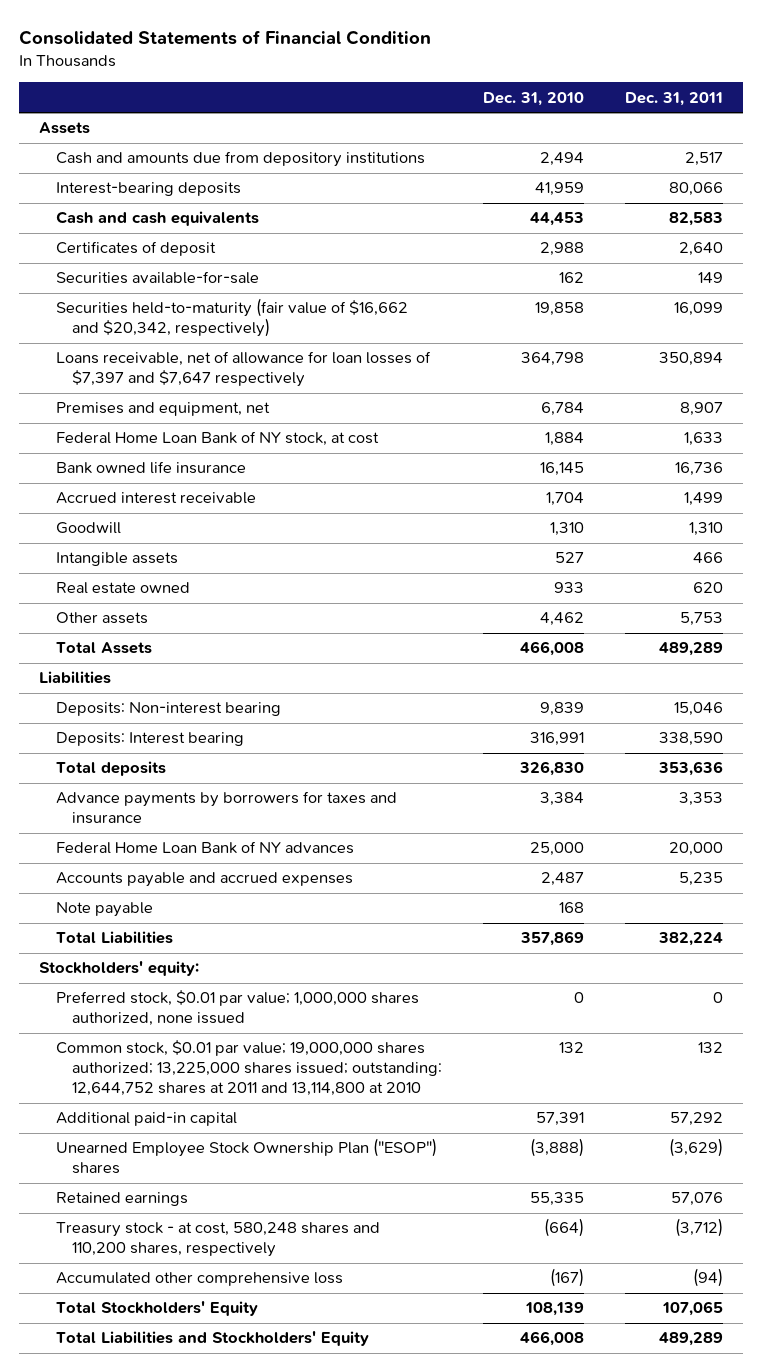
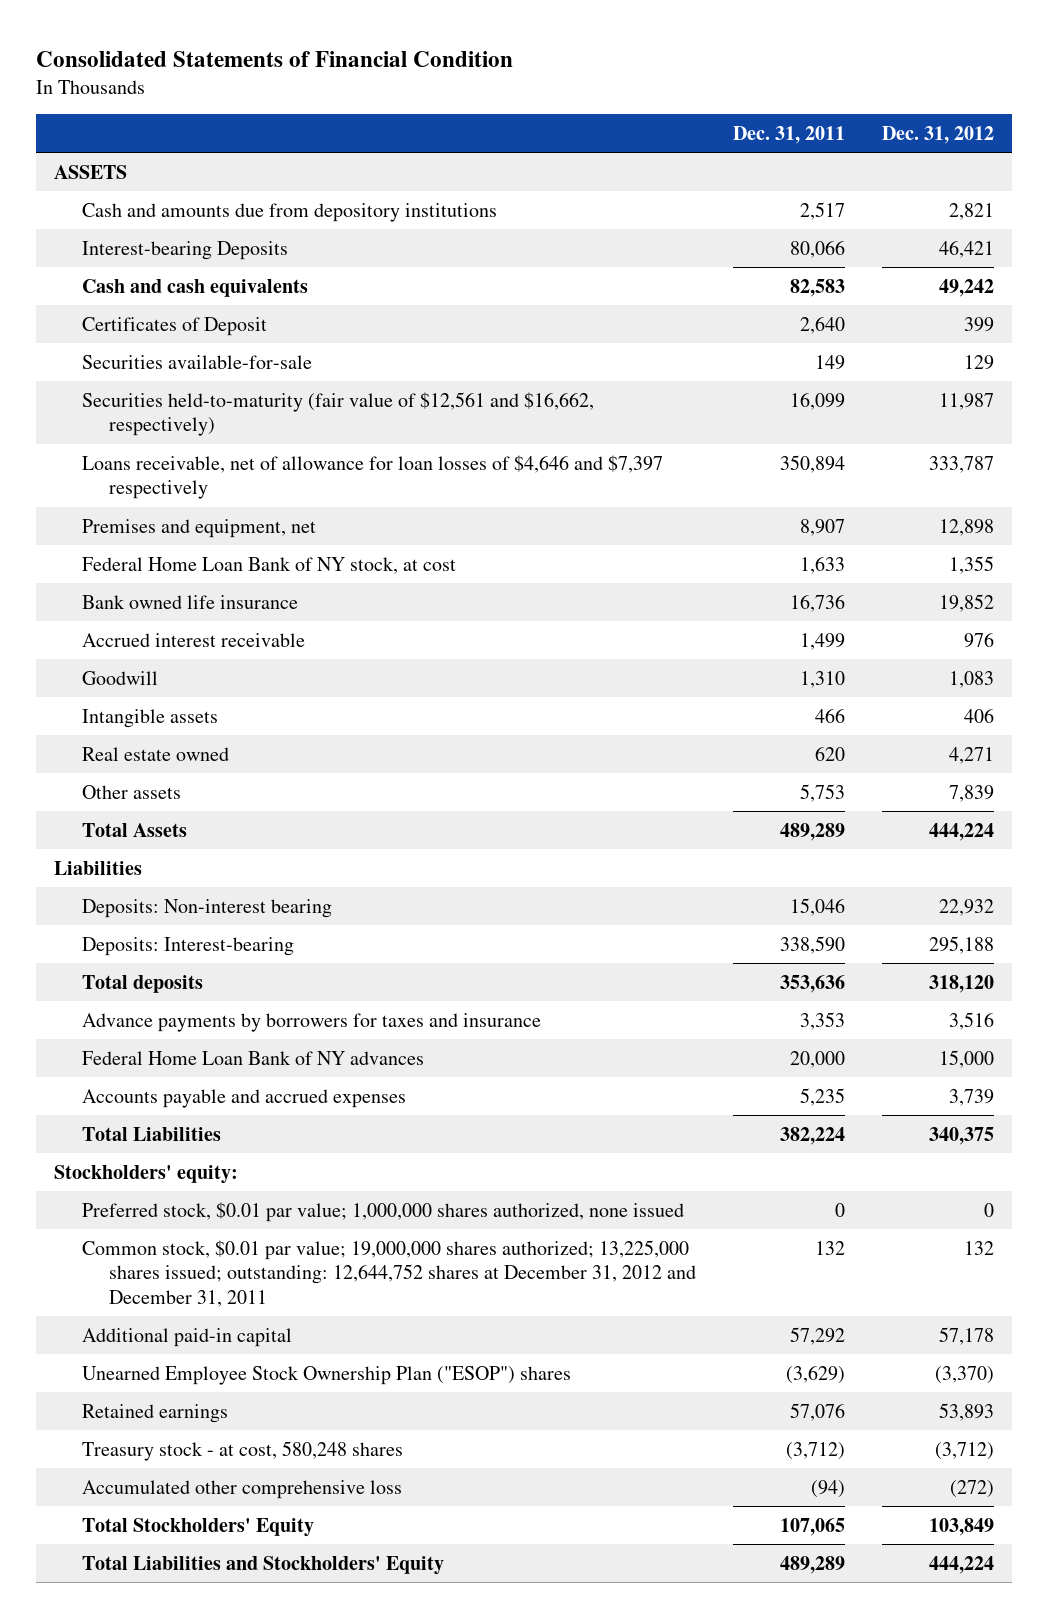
- | Dec. 31, 2010 | Dec. 31, 2011
+ | Dec. 31, 2011 | Dec. 31, 2012
- Assets
+ ASSETS
- Interest-bearing deposits | 41,959 | 80,066
+ Interest-bearing Deposits | 80,066 | 46,421
- Certificates of deposit | 2,988 | 2,640
+ Certificates of Deposit | 2,640 | 399
- Securities held-to-maturity (fair value of $16,662 and $20,342, respectively) | 19,858 | 16,099
- Loans receivable, net of allowance for loan losses of $7,397 and $7,647 respectively | 364,798 | 350,894
+ Securities held-to-maturity (fair value of $12,561 and $16,662, respectively) | 16,099 | 11,987
+ Loans receivable, net of allowance for loan losses of $4,646 and $7,397 respectively | 350,894 | 333,787
- Deposits: Interest bearing | 316,991 | 338,590
+ Deposits: Interest-bearing | 338,590 | 295,188
- Note payable | 168 |
- Common stock, $0.01 par value; 19,000,000 shares authorized; 13,225,000 shares issued; outstanding: 12,644,752 shares at 2011 and 13,114,800 at 2010 | 132 | 132
+ Common stock, $0.01 par value; 19,000,000 shares authorized; 13,225,000 shares issued; outstanding: 12,644,752 shares at December 31, 2012 and December 31, 2011 | 132 | 132
- Treasury stock - at cost, 580,248 shares and 110,200 shares, respectively | (664) | (3,712)
+ Treasury stock - at cost, 580,248 shares | (3,712) | (3,712)

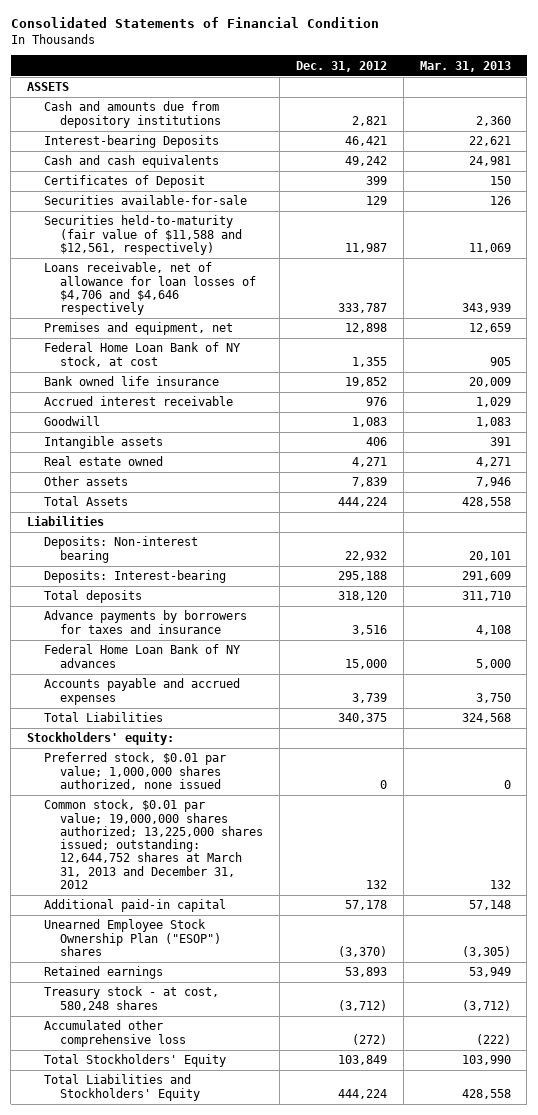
- | Dec. 31, 2011 | Dec. 31, 2012
+ | Dec. 31, 2012 | Mar. 31, 2013
- Securities held-to-maturity (fair value of $12,561 and $16,662, respectively) | 16,099 | 11,987
- Loans receivable, net of allowance for loan losses of $4,646 and $7,397 respectively | 350,894 | 333,787
+ Securities held-to-maturity (fair value of $11,588 and $12,561, respectively) | 11,987 | 11,069
+ Loans receivable, net of allowance for loan losses of $4,706 and $4,646 respectively | 333,787 | 343,939
- Common stock, $0.01 par value; 19,000,000 shares authorized; 13,225,000 shares issued; outstanding: 12,644,752 shares at December 31, 2012 and December 31, 2011 | 132 | 132
+ Common stock, $0.01 par value; 19,000,000 shares authorized; 13,225,000 shares issued; outstanding: 12,644,752 shares at March 31, 2013 and December 31, 2012 | 132 | 132

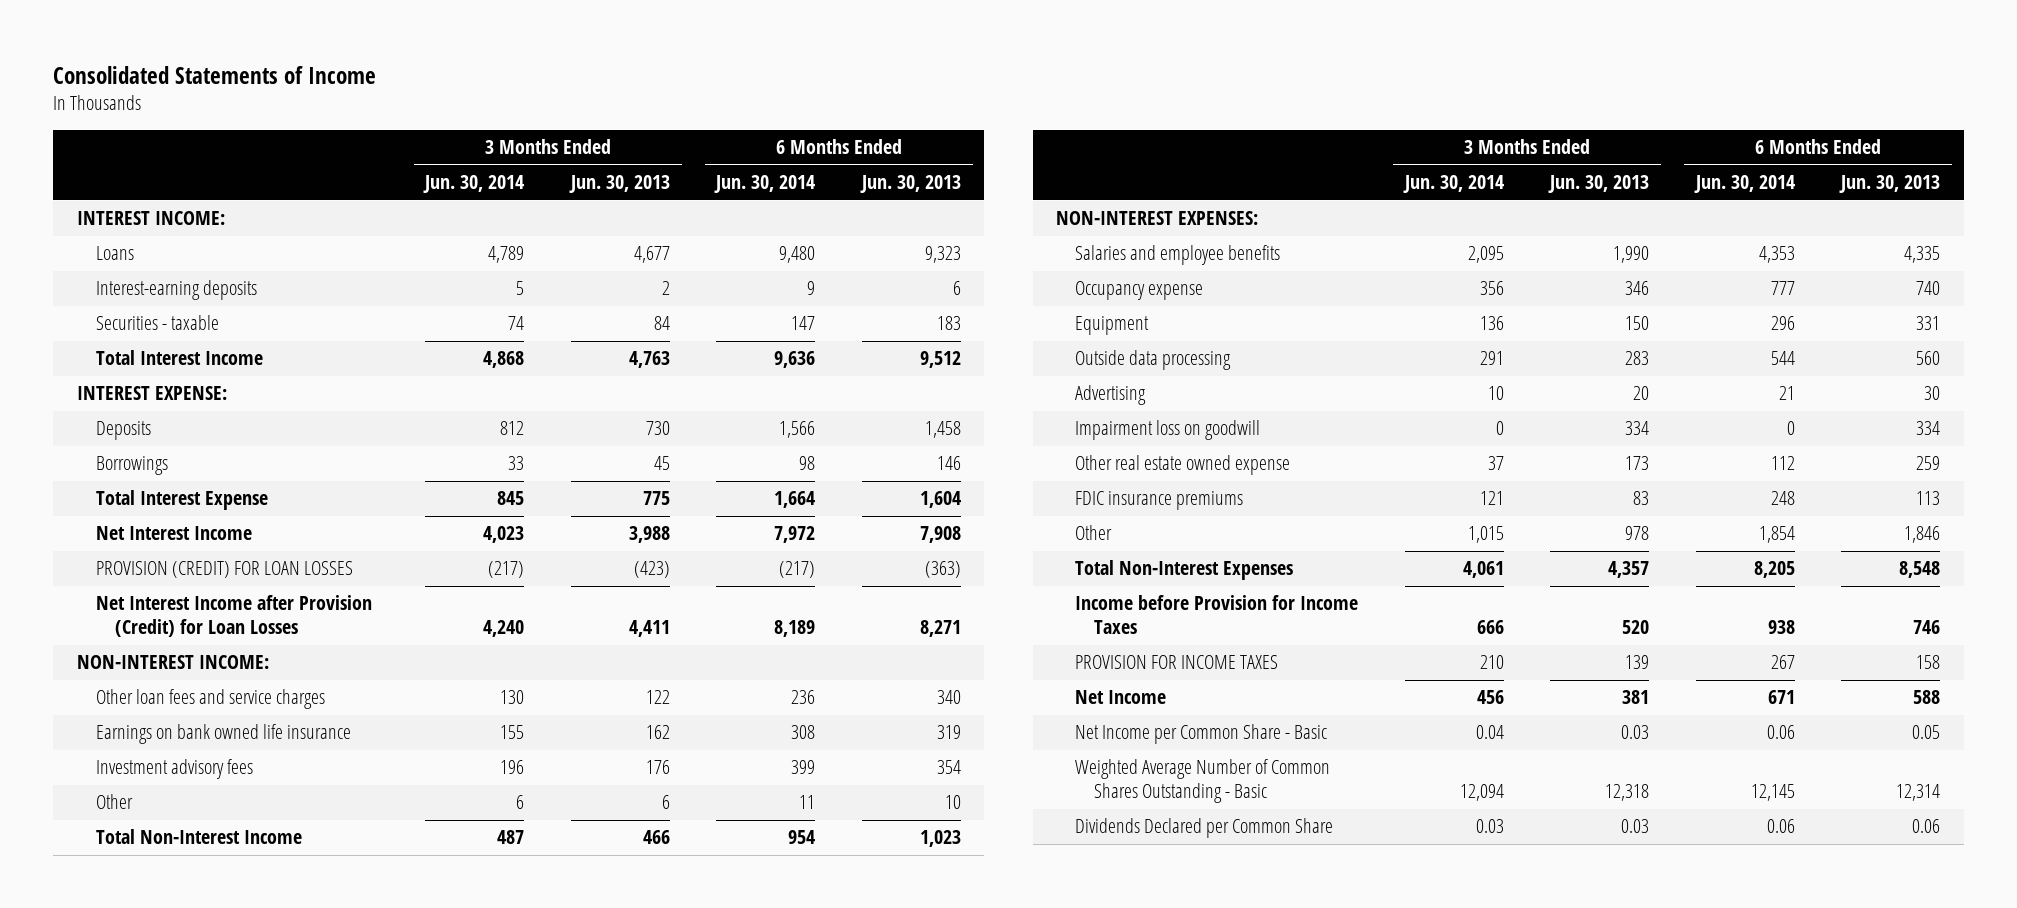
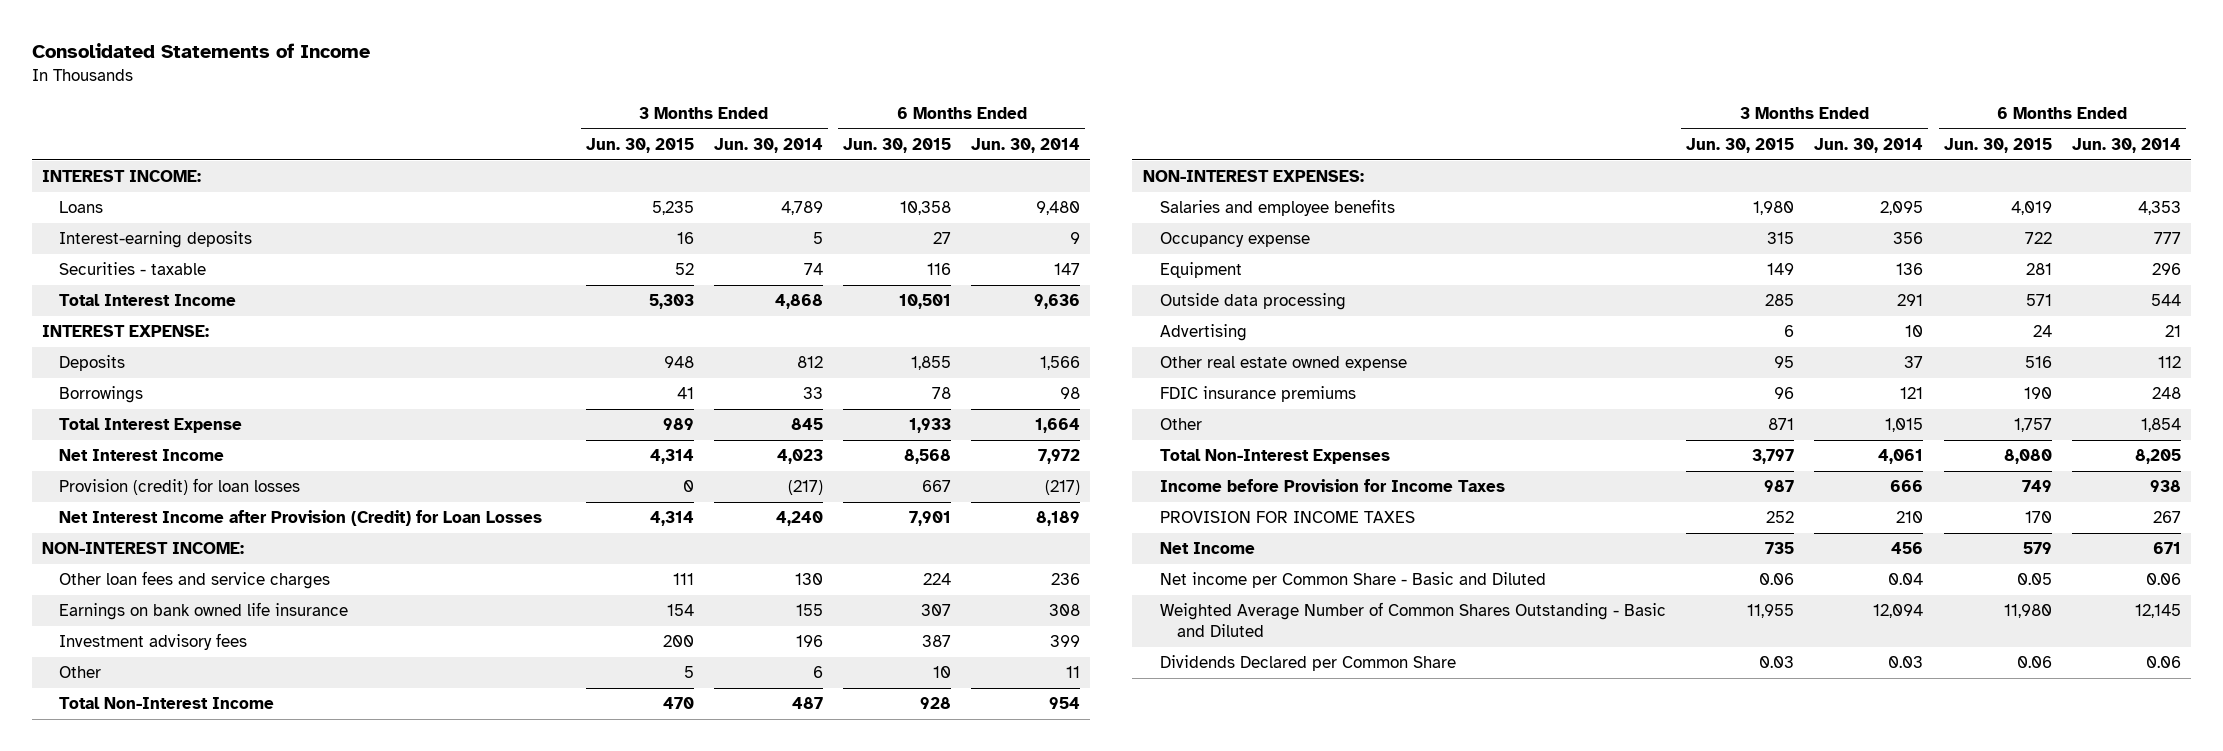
- | 3 Months Ended Jun. 30, 2014 | 3 Months Ended Jun. 30, 2013 | 6 Months Ended Jun. 30, 2014 | 6 Months Ended Jun. 30, 2013
+ | 3 Months Ended Jun. 30, 2015 | 3 Months Ended Jun. 30, 2014 | 6 Months Ended Jun. 30, 2015 | 6 Months Ended Jun. 30, 2014
- PROVISION (CREDIT) FOR LOAN LOSSES | (217) | (423) | (217) | (363)
+ Provision (credit) for loan losses | 0 | (217) | 667 | (217)
- Impairment loss on goodwill | 0 | 334 | 0 | 334
- Net Income per Common Share - Basic | 0.04 | 0.03 | 0.06 | 0.05
- Weighted Average Number of Common Shares Outstanding - Basic | 12,094 | 12,318 | 12,145 | 12,314
+ Net income per Common Share - Basic and Diluted | 0.06 | 0.04 | 0.05 | 0.06
+ Weighted Average Number of Common Shares Outstanding - Basic and Diluted | 11,955 | 12,094 | 11,980 | 12,145

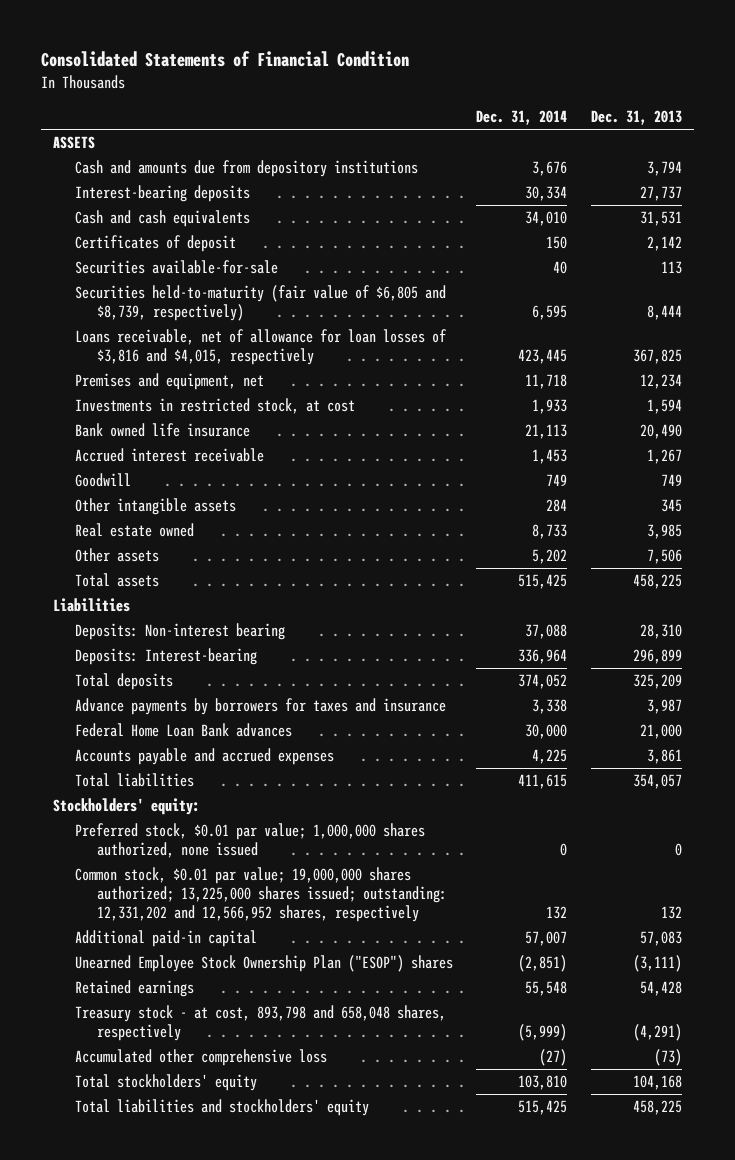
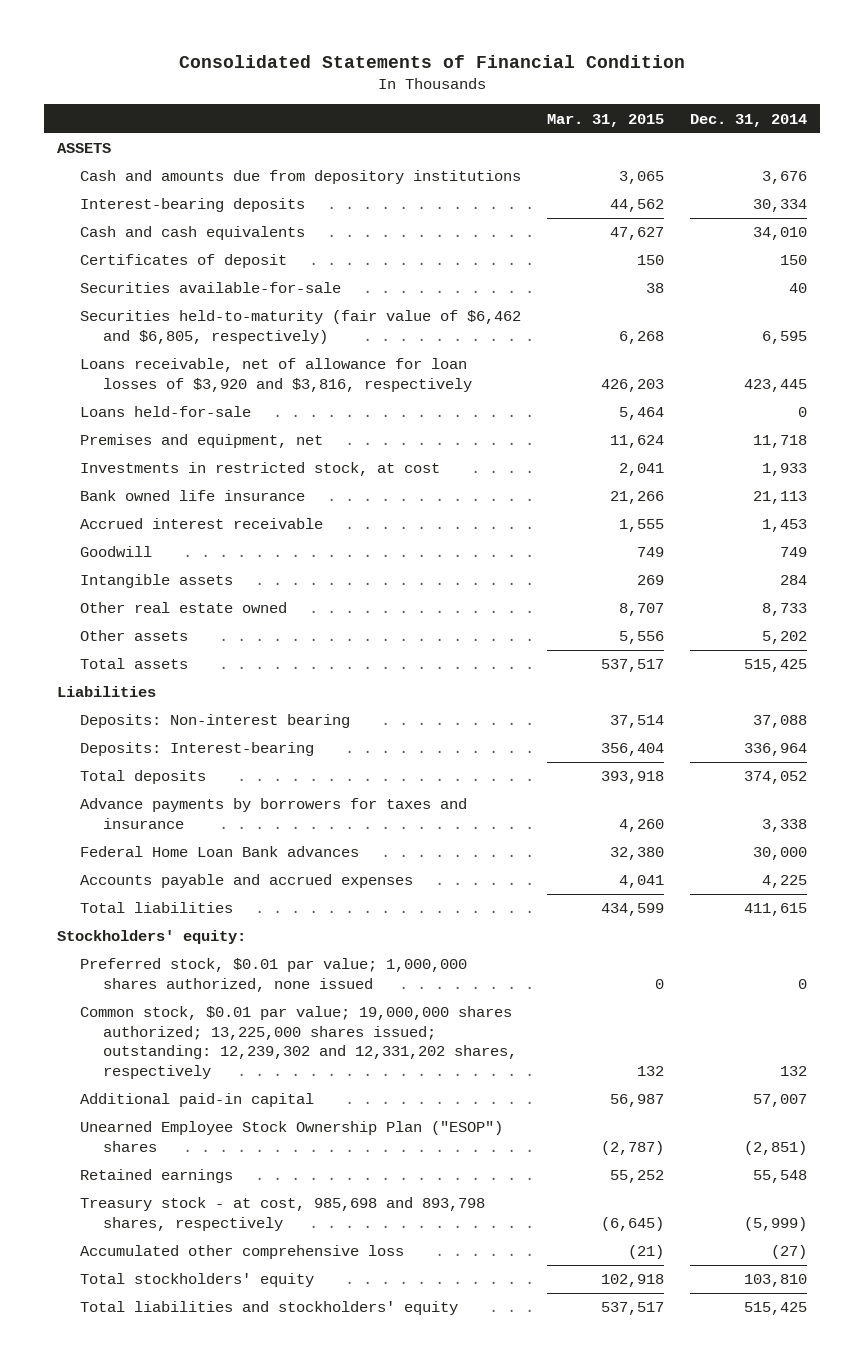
- | Dec. 31, 2014 | Dec. 31, 2013
+ | Mar. 31, 2015 | Dec. 31, 2014
- Securities held-to-maturity (fair value of $6,805 and $8,739, respectively) | 6,595 | 8,444
- Loans receivable, net of allowance for loan losses of $3,816 and $4,015, respectively | 423,445 | 367,825
+ Securities held-to-maturity (fair value of $6,462 and $6,805, respectively) | 6,268 | 6,595
+ Loans receivable, net of allowance for loan losses of $3,920 and $3,816, respectively | 426,203 | 423,445
+ Loans held-for-sale | 5,464 | 0
- Other intangible assets | 284 | 345
- Real estate owned | 8,733 | 3,985
+ Intangible assets | 269 | 284
+ Other real estate owned | 8,707 | 8,733
- Common stock, $0.01 par value; 19,000,000 shares authorized; 13,225,000 shares issued; outstanding: 12,331,202 and 12,566,952 shares, respectively | 132 | 132
+ Common stock, $0.01 par value; 19,000,000 shares authorized; 13,225,000 shares issued; outstanding: 12,239,302 and 12,331,202 shares, respectively | 132 | 132
- Treasury stock - at cost, 893,798 and 658,048 shares, respectively | (5,999) | (4,291)
+ Treasury stock - at cost, 985,698 and 893,798 shares, respectively | (6,645) | (5,999)

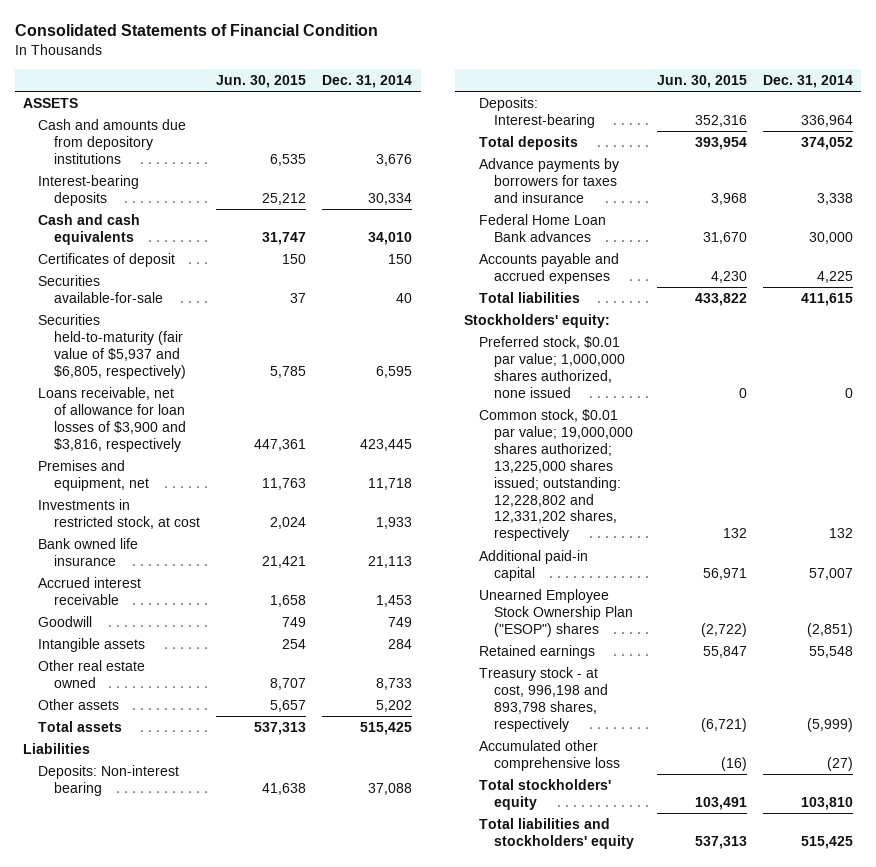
- | Mar. 31, 2015 | Dec. 31, 2014
+ | Jun. 30, 2015 | Dec. 31, 2014
- Securities held-to-maturity (fair value of $6,462 and $6,805, respectively) | 6,268 | 6,595
- Loans receivable, net of allowance for loan losses of $3,920 and $3,816, respectively | 426,203 | 423,445
- Loans held-for-sale | 5,464 | 0
+ Securities held-to-maturity (fair value of $5,937 and $6,805, respectively) | 5,785 | 6,595
+ Loans receivable, net of allowance for loan losses of $3,900 and $3,816, respectively | 447,361 | 423,445
- Common stock, $0.01 par value; 19,000,000 shares authorized; 13,225,000 shares issued; outstanding: 12,239,302 and 12,331,202 shares, respectively | 132 | 132
+ Common stock, $0.01 par value; 19,000,000 shares authorized; 13,225,000 shares issued; outstanding: 12,228,802 and 12,331,202 shares, respectively | 132 | 132
- Treasury stock - at cost, 985,698 and 893,798 shares, respectively | (6,645) | (5,999)
+ Treasury stock - at cost, 996,198 and 893,798 shares, respectively | (6,721) | (5,999)

